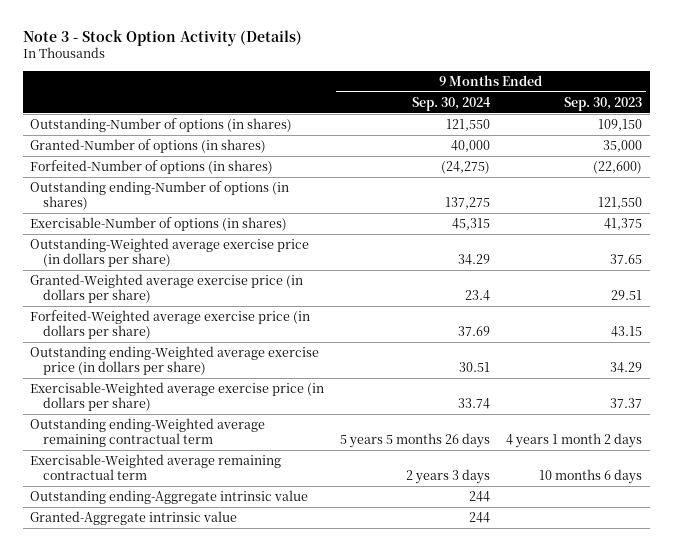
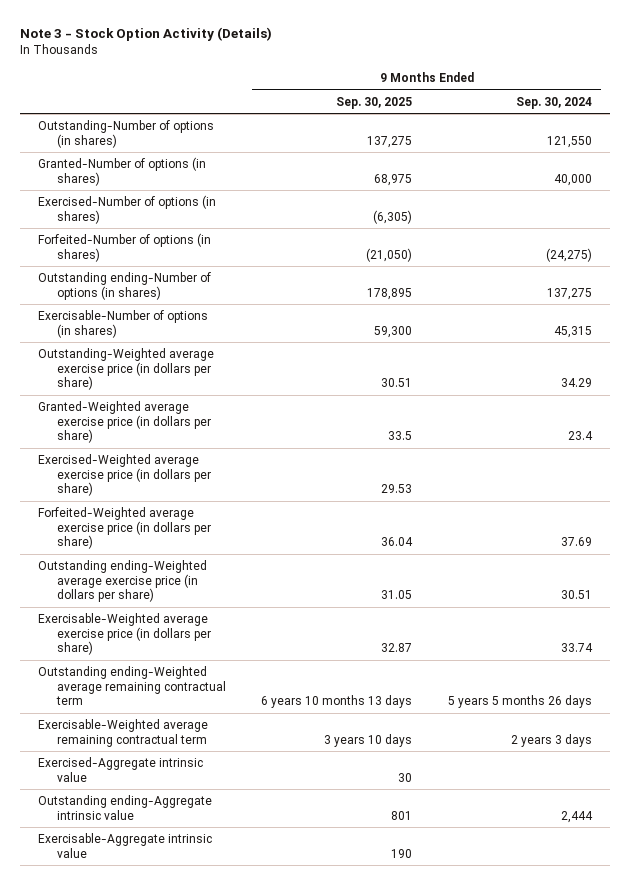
- | 9 Months Ended Sep. 30, 2024 | 9 Months Ended Sep. 30, 2023
+ | 9 Months Ended Sep. 30, 2025 | 9 Months Ended Sep. 30, 2024
+ Exercised-Number of options (in shares) | (6,305) |
+ Exercised-Weighted average exercise price (in dollars per share) | 29.53 |
- Outstanding ending-Aggregate intrinsic value | 244 |
- Granted-Aggregate intrinsic value | 244 |
+ Exercised-Aggregate intrinsic value | 30 |
+ Outstanding ending-Aggregate intrinsic value | 801 | 2,444
+ Exercisable-Aggregate intrinsic value | 190 |

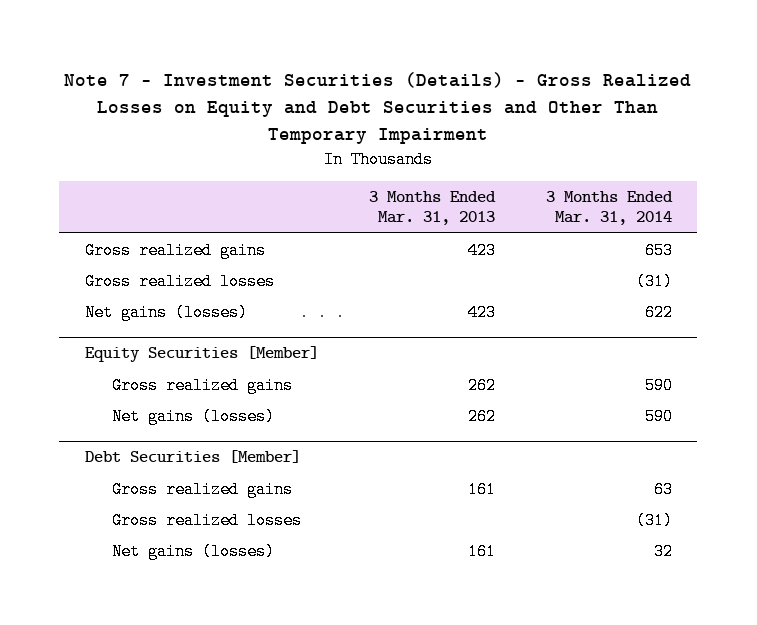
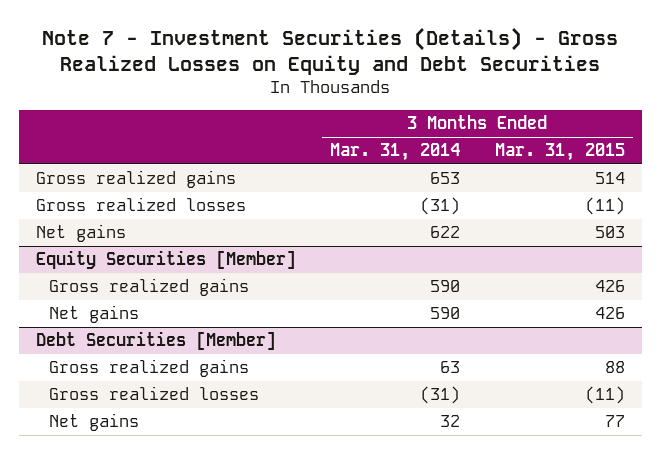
- Note 7 - Investment Securities (Details) - Gross Realized Losses on Equity and Debt Securities and Other Than Temporary Impairment
+ Note 7 - Investment Securities (Details) - Gross Realized Losses on Equity and Debt Securities
- | 3 Months Ended Mar. 31, 2013 | 3 Months Ended Mar. 31, 2014
+ | 3 Months Ended Mar. 31, 2014 | 3 Months Ended Mar. 31, 2015
- Net gains (losses) | 423 | 622
+ Net gains | 622 | 503
@ Equity Securities [Member]
- Net gains (losses) | 262 | 590
+ Net gains | 590 | 426
@ Debt Securities [Member]
- Net gains (losses) | 161 | 32
+ Net gains | 32 | 77

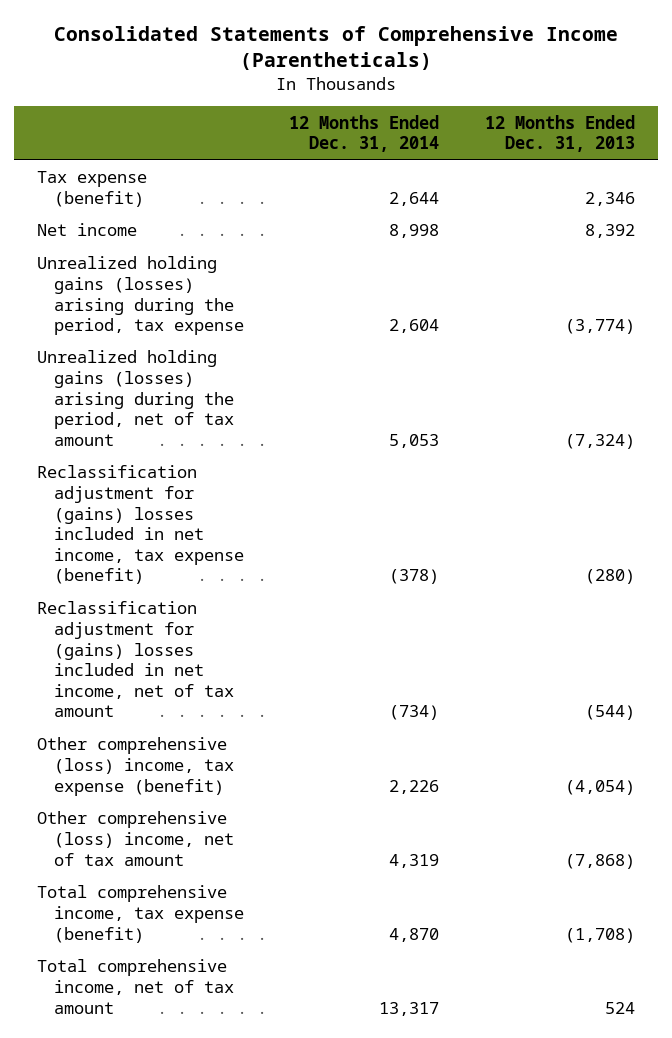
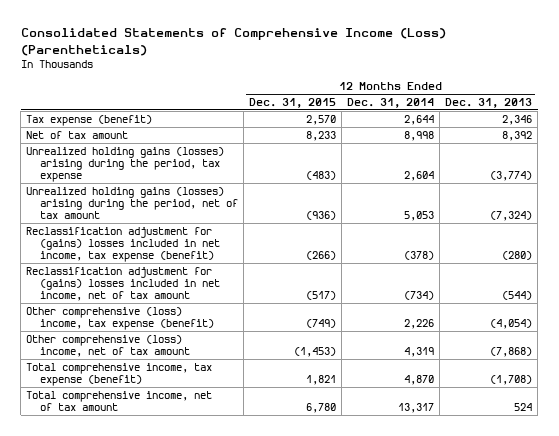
- Consolidated Statements of Comprehensive Income (Parentheticals)
+ Consolidated Statements of Comprehensive Income (Loss) (Parentheticals)
- | 12 Months Ended Dec. 31, 2014 | 12 Months Ended Dec. 31, 2013
+ | 12 Months Ended Dec. 31, 2015 | 12 Months Ended Dec. 31, 2014 | 12 Months Ended Dec. 31, 2013
- Net income | 8,998 | 8,392
+ Net of tax amount | 8,233 | 8,998 | 8,392

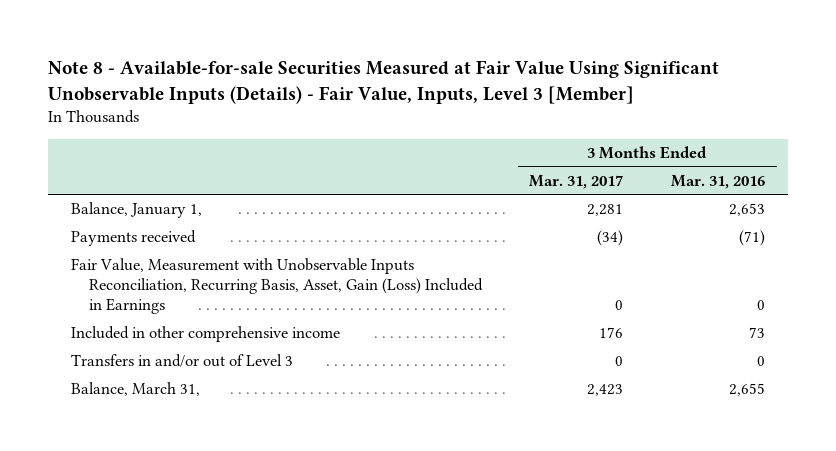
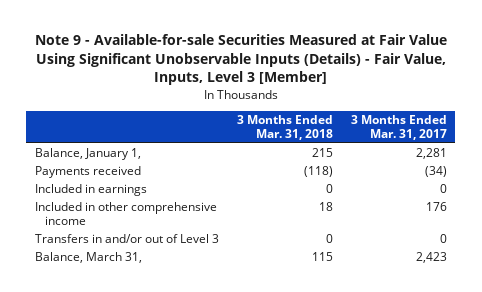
- Note 8 - Available-for-sale Securities Measured at Fair Value Using Significant Unobservable Inputs (Details) - Fair Value, Inputs, Level 3 [Member]
+ Note 9 - Available-for-sale Securities Measured at Fair Value Using Significant Unobservable Inputs (Details) - Fair Value, Inputs, Level 3 [Member]
- | 3 Months Ended Mar. 31, 2017 | 3 Months Ended Mar. 31, 2016
+ | 3 Months Ended Mar. 31, 2018 | 3 Months Ended Mar. 31, 2017
- Fair Value, Measurement with Unobservable Inputs Reconciliation, Recurring Basis, Asset, Gain (Loss) Included in Earnings | 0 | 0
+ Included in earnings | 0 | 0

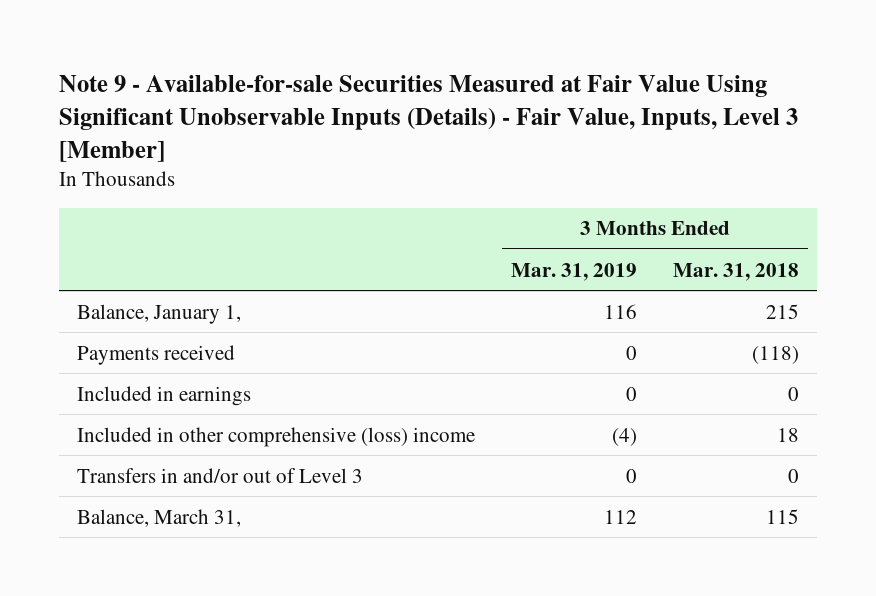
- | 3 Months Ended Mar. 31, 2018 | 3 Months Ended Mar. 31, 2017
+ | 3 Months Ended Mar. 31, 2019 | 3 Months Ended Mar. 31, 2018
- Included in other comprehensive income | 18 | 176
+ Included in other comprehensive (loss) income | (4) | 18

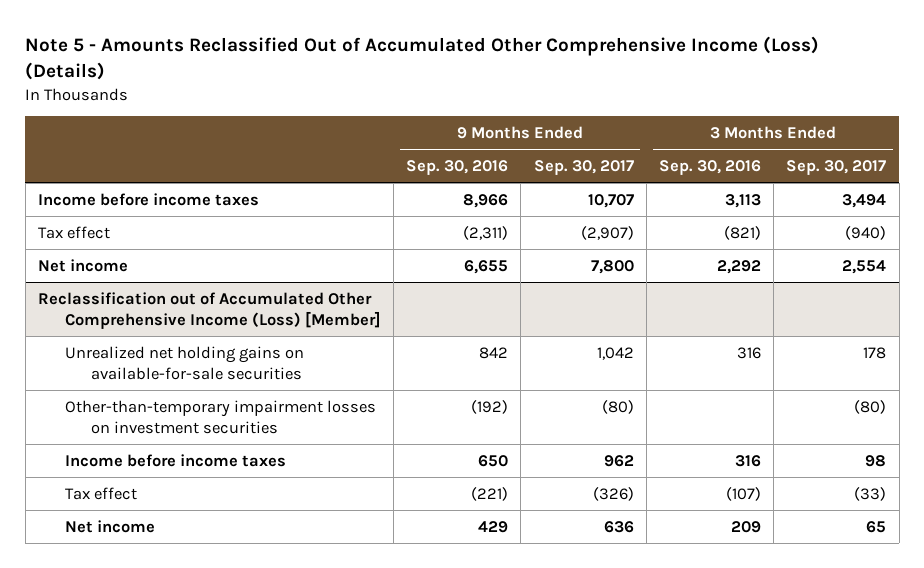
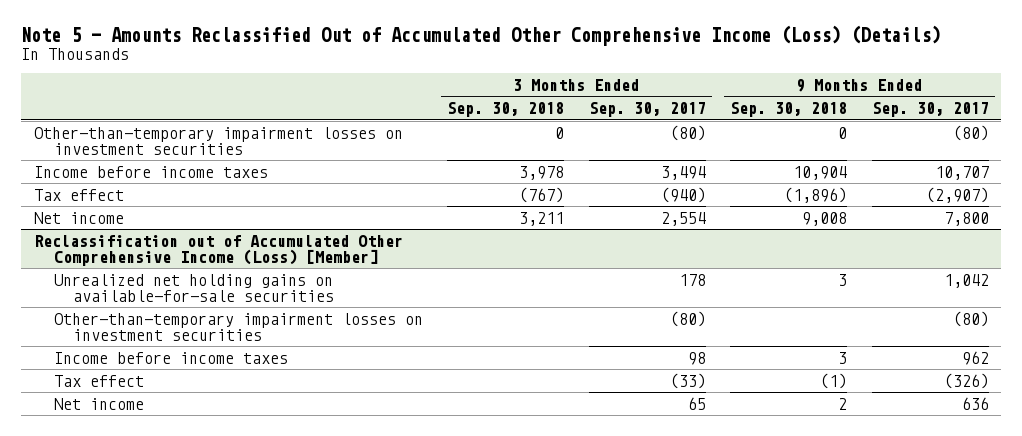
- | 9 Months Ended Sep. 30, 2016 | 9 Months Ended Sep. 30, 2017 | 3 Months Ended Sep. 30, 2016 | 3 Months Ended Sep. 30, 2017
+ | 3 Months Ended Sep. 30, 2018 | 3 Months Ended Sep. 30, 2017 | 9 Months Ended Sep. 30, 2018 | 9 Months Ended Sep. 30, 2017
+ Other-than-temporary impairment losses on investment securities | 0 | (80) | 0 | (80)

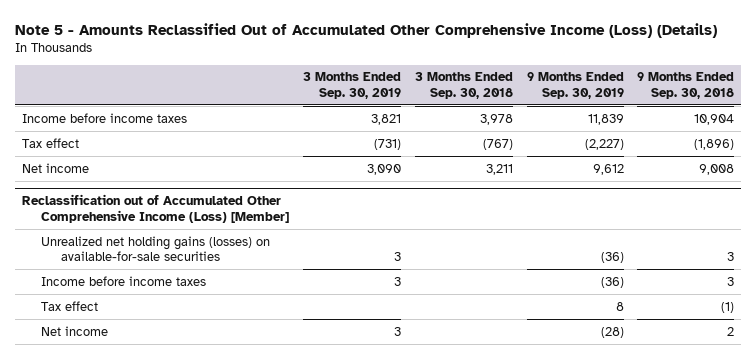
- | 3 Months Ended Sep. 30, 2018 | 3 Months Ended Sep. 30, 2017 | 9 Months Ended Sep. 30, 2018 | 9 Months Ended Sep. 30, 2017
+ | 3 Months Ended Sep. 30, 2019 | 3 Months Ended Sep. 30, 2018 | 9 Months Ended Sep. 30, 2019 | 9 Months Ended Sep. 30, 2018
- Other-than-temporary impairment losses on investment securities | 0 | (80) | 0 | (80)
@ Reclassification out of Accumulated Other Comprehensive Income (Loss) [Member]
- Unrealized net holding gains on available-for-sale securities | | 178 | 3 | 1,042
- Other-than-temporary impairment losses on investment securities | | (80) | | (80)
+ Unrealized net holding gains (losses) on available-for-sale securities | 3 | | (36) | 3

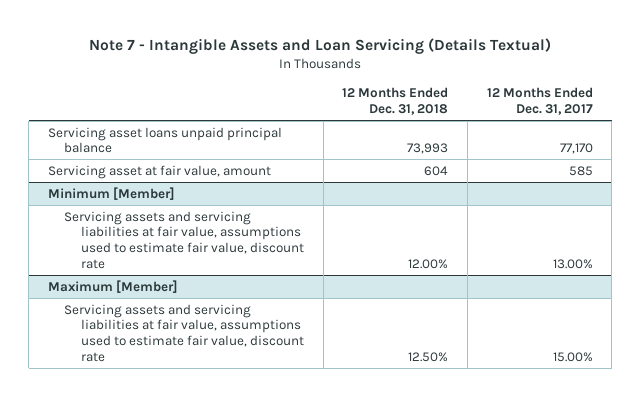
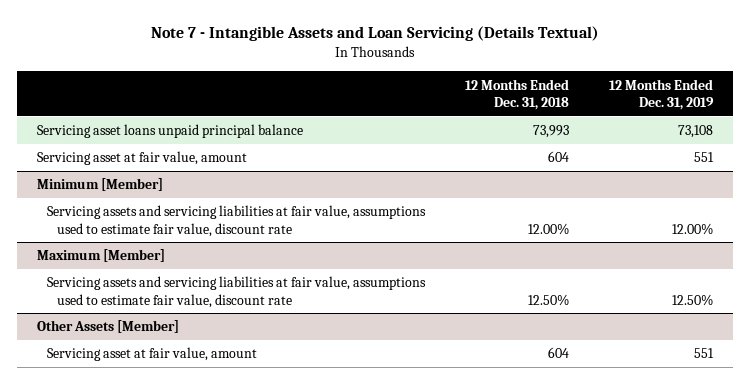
- | 12 Months Ended Dec. 31, 2018 | 12 Months Ended Dec. 31, 2017
+ | 12 Months Ended Dec. 31, 2018 | 12 Months Ended Dec. 31, 2019
+ Other Assets [Member]
+ Servicing asset at fair value, amount | 604 | 551

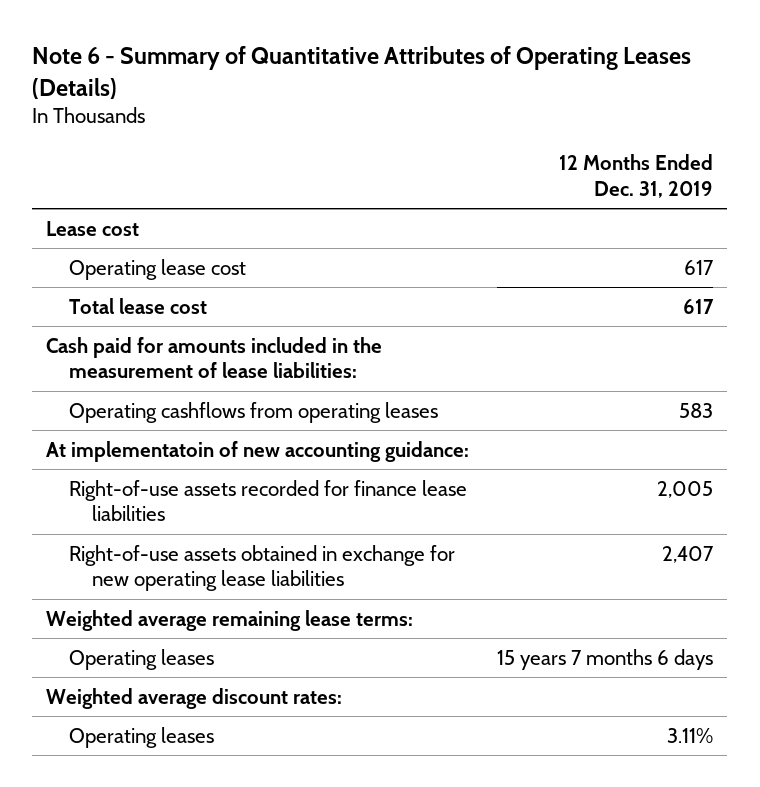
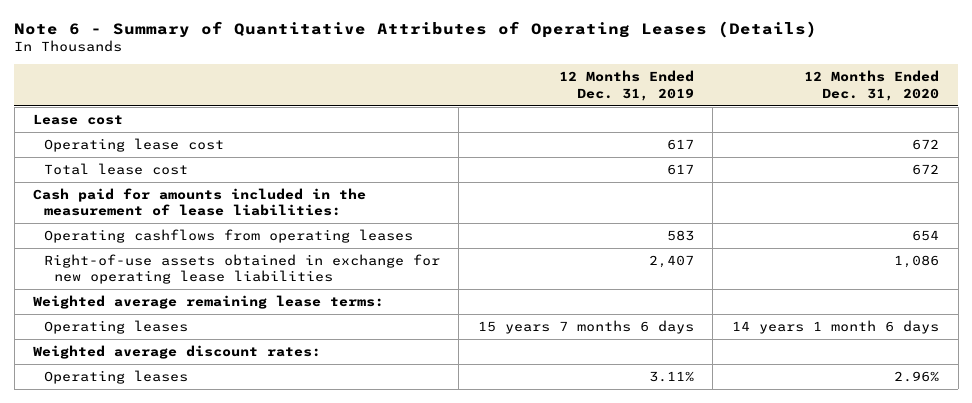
- | 12 Months Ended Dec. 31, 2019
+ | 12 Months Ended Dec. 31, 2019 | 12 Months Ended Dec. 31, 2020
- At implementatoin of new accounting guidance:
- Right-of-use assets recorded for finance lease liabilities | 2,005

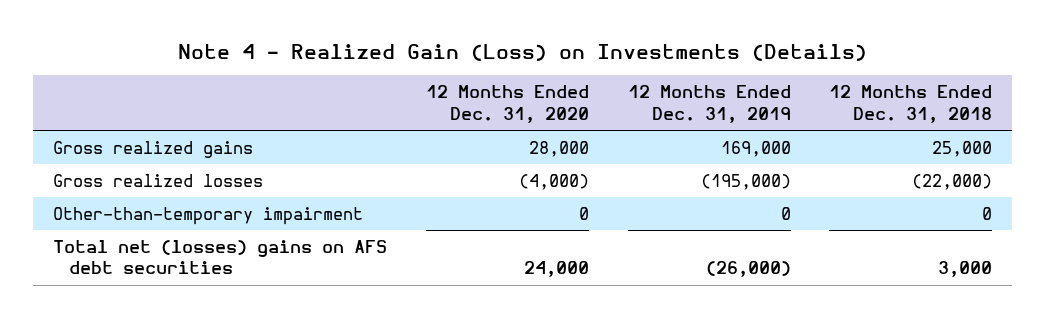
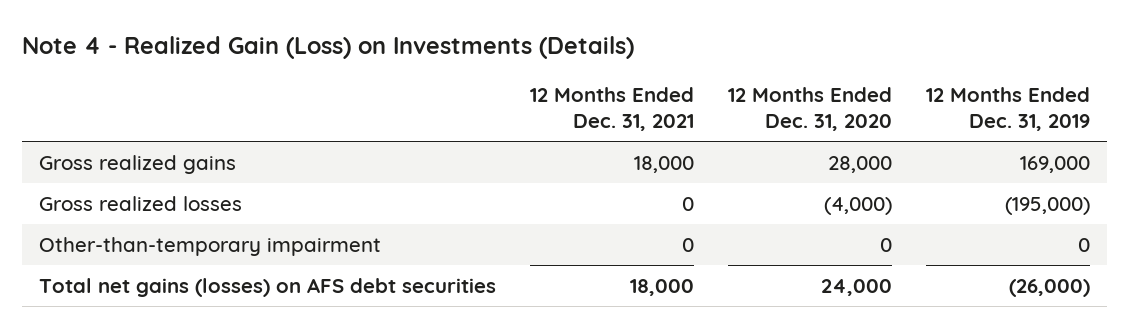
- | 12 Months Ended Dec. 31, 2020 | 12 Months Ended Dec. 31, 2019 | 12 Months Ended Dec. 31, 2018
+ | 12 Months Ended Dec. 31, 2021 | 12 Months Ended Dec. 31, 2020 | 12 Months Ended Dec. 31, 2019
- Total net (losses) gains on AFS debt securities | 24,000 | (26,000) | 3,000
+ Total net gains (losses) on AFS debt securities | 18,000 | 24,000 | (26,000)

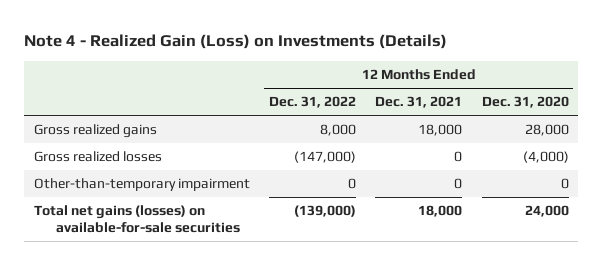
- | 12 Months Ended Dec. 31, 2021 | 12 Months Ended Dec. 31, 2020 | 12 Months Ended Dec. 31, 2019
+ | 12 Months Ended Dec. 31, 2022 | 12 Months Ended Dec. 31, 2021 | 12 Months Ended Dec. 31, 2020
- Total net gains (losses) on AFS debt securities | 18,000 | 24,000 | (26,000)
+ Total net gains (losses) on available-for-sale securities | (139,000) | 18,000 | 24,000

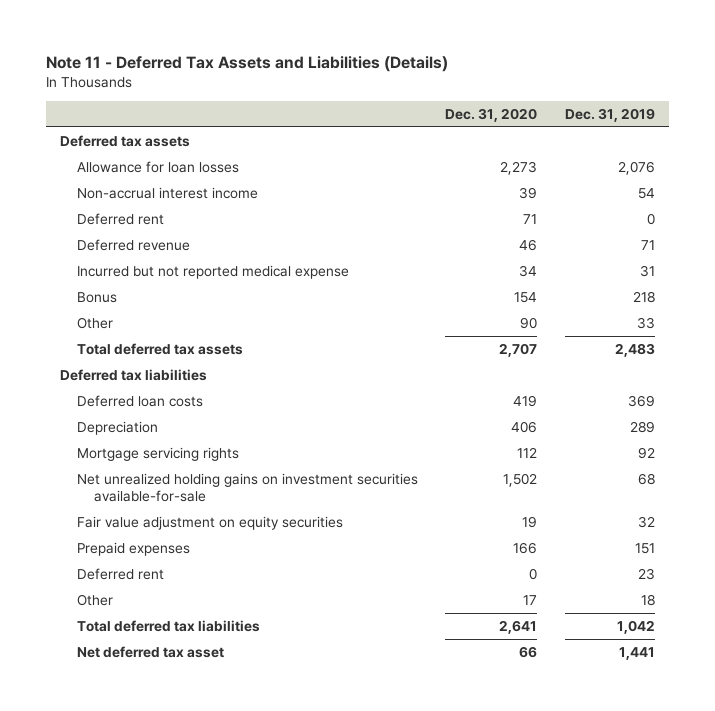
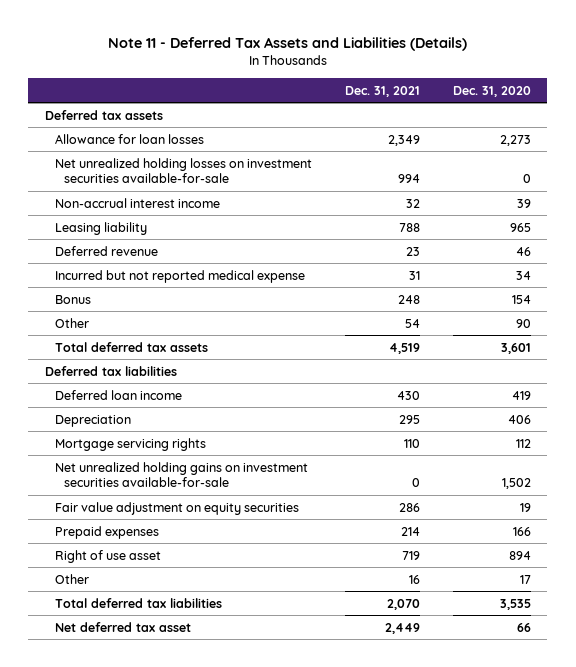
- | Dec. 31, 2020 | Dec. 31, 2019
+ | Dec. 31, 2021 | Dec. 31, 2020
+ Net unrealized holding losses on investment securities available-for-sale | 994 | 0
- Deferred rent | 71 | 0
+ Leasing liability | 788 | 965
- Total deferred tax assets | 2,707 | 2,483
+ Total deferred tax assets | 4,519 | 3,601
- Deferred loan costs | 419 | 369
+ Deferred loan income | 430 | 419
- Deferred rent | 0 | 23
+ Right of use asset | 719 | 894
- Total deferred tax liabilities | 2,641 | 1,042
+ Total deferred tax liabilities | 2,070 | 3,535

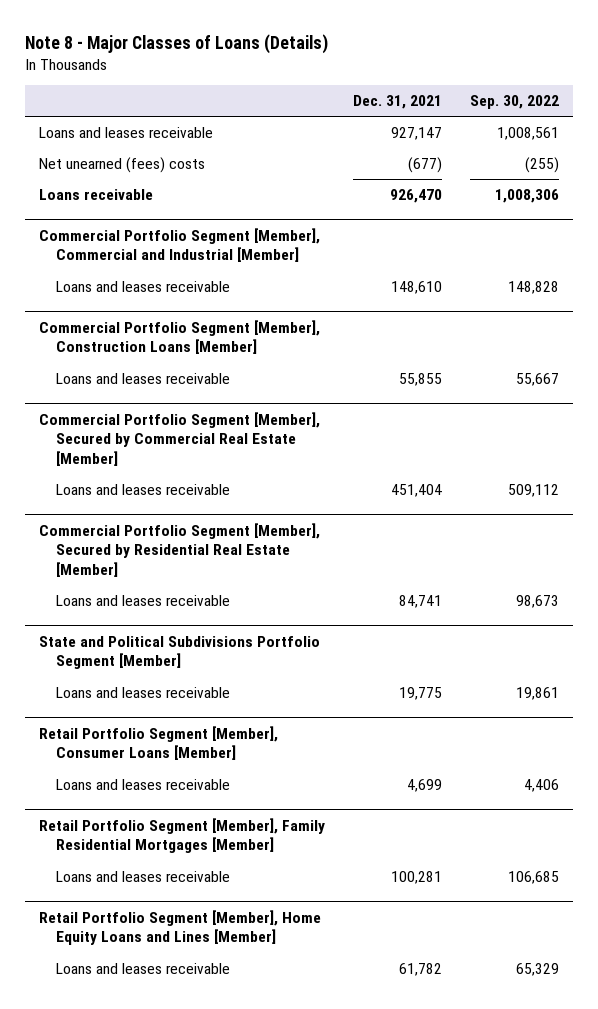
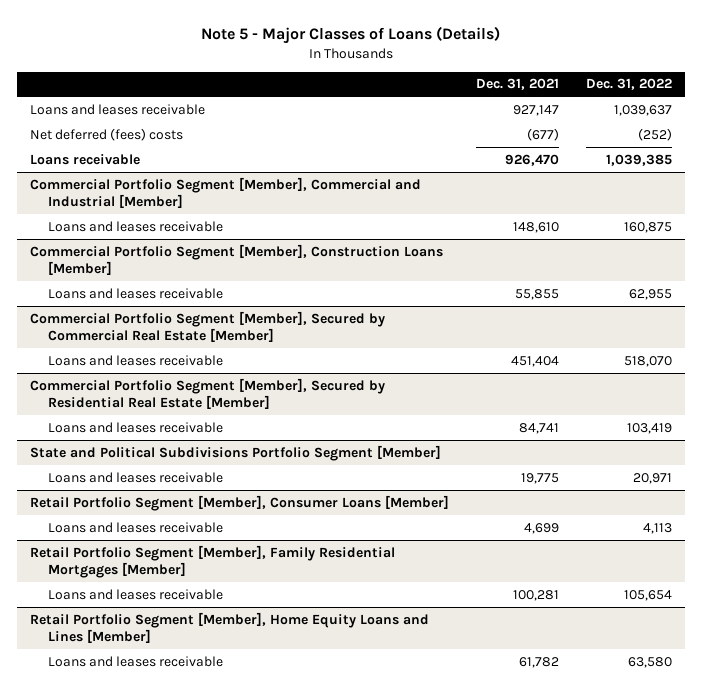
- Note 8 - Major Classes of Loans (Details)
+ Note 5 - Major Classes of Loans (Details)
- | Dec. 31, 2021 | Sep. 30, 2022
+ | Dec. 31, 2021 | Dec. 31, 2022
- Net unearned (fees) costs | (677) | (255)
+ Net deferred (fees) costs | (677) | (252)

